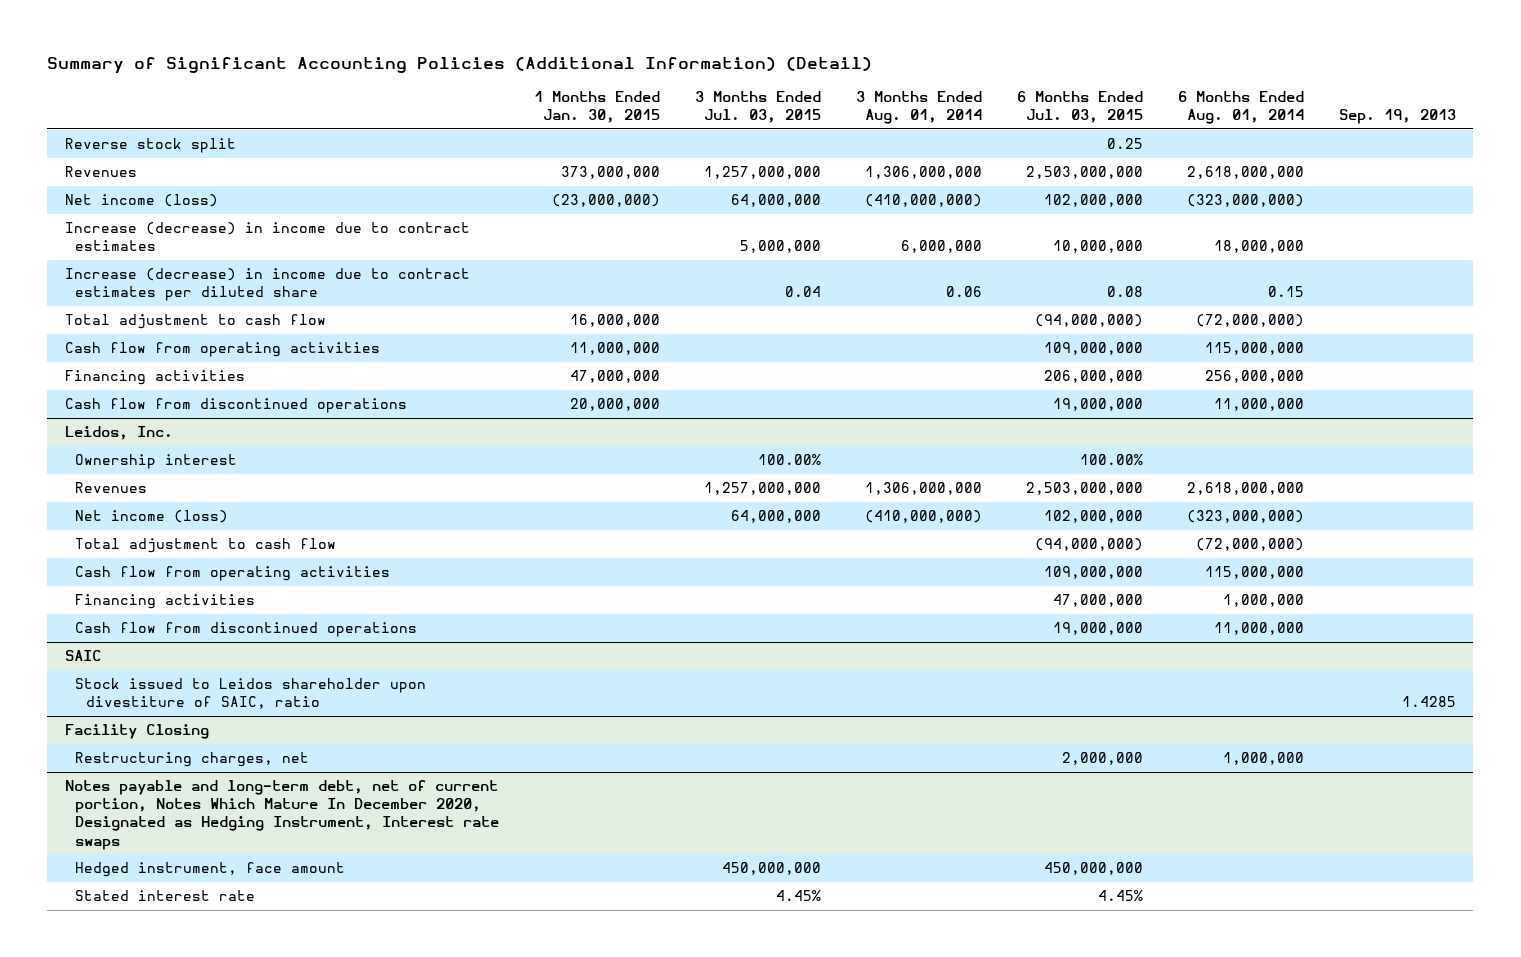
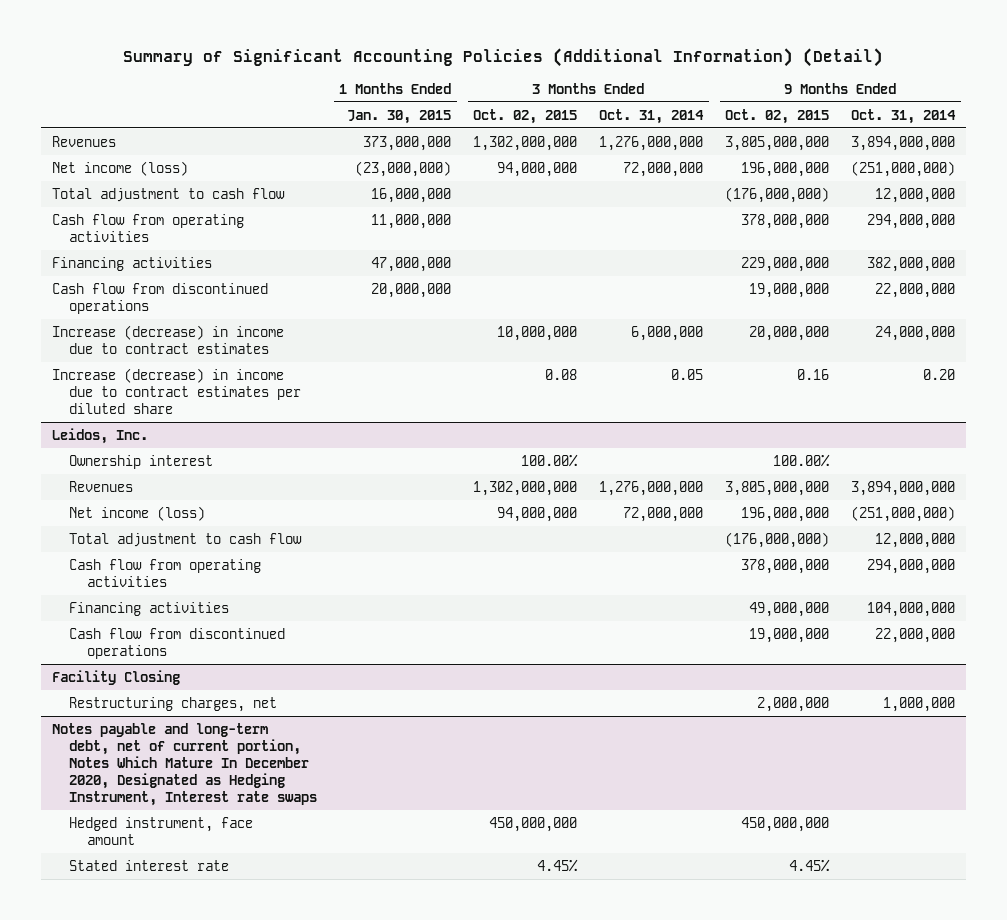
- | 1 Months Ended Jan. 30, 2015 | 3 Months Ended Jul. 03, 2015 | 3 Months Ended Aug. 01, 2014 | 6 Months Ended Jul. 03, 2015 | 6 Months Ended Aug. 01, 2014 | Sep. 19, 2013
+ | 1 Months Ended Jan. 30, 2015 | 3 Months Ended Oct. 02, 2015 | 3 Months Ended Oct. 31, 2014 | 9 Months Ended Oct. 02, 2015 | 9 Months Ended Oct. 31, 2014
- Reverse stock split | | | | 0.25 | |
moved down: Increase (decrease) in income due to contract estimates | | 10,000,000 | 6,000,000 | 20,000,000 | 24,000,000
moved down: Increase (decrease) in income due to contract estimates per diluted share | | 0.08 | 0.05 | 0.16 | 0.20
- SAIC
- Stock issued to Leidos shareholder upon divestiture of SAIC, ratio | | | | | | 1.4285

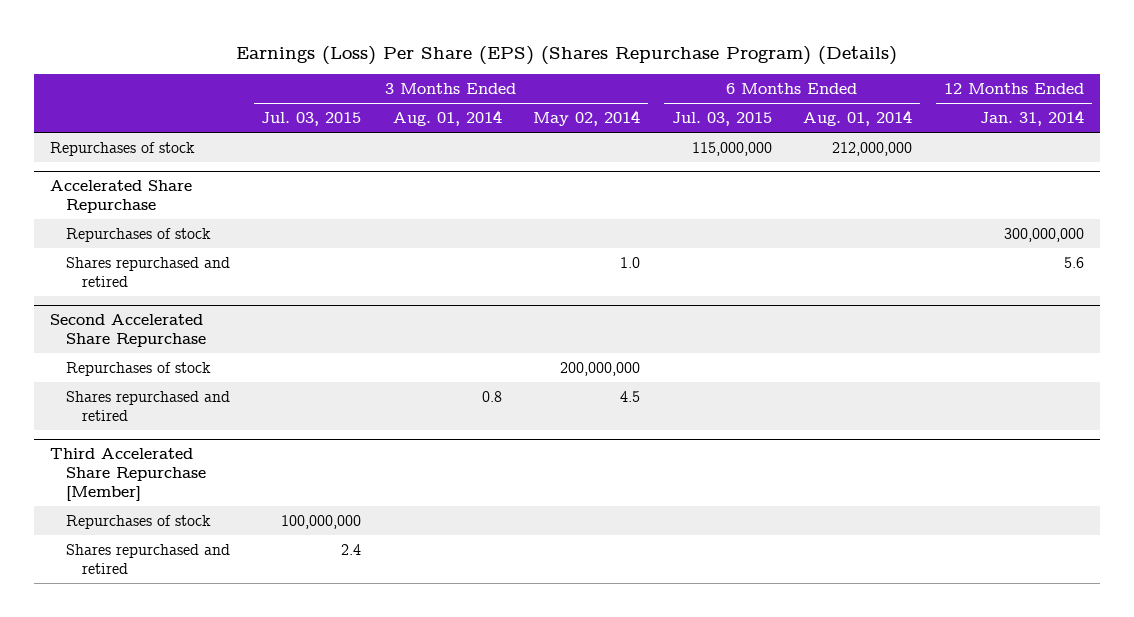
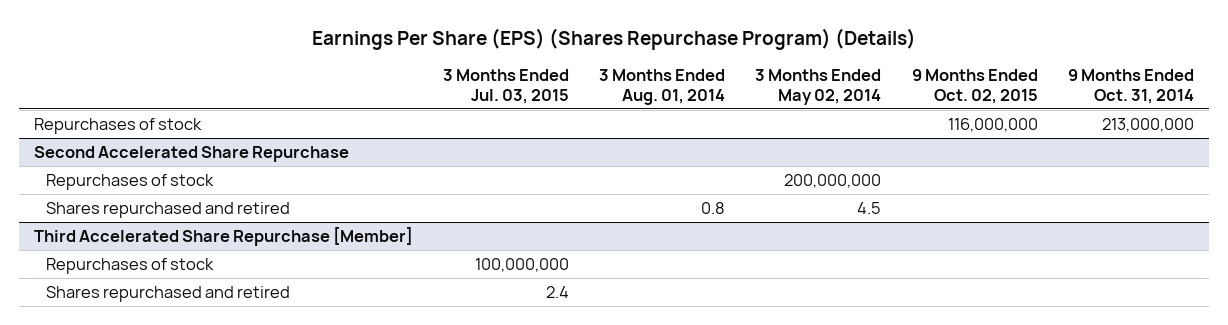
- Earnings (Loss) Per Share (EPS) (Shares Repurchase Program) (Details)
+ Earnings Per Share (EPS) (Shares Repurchase Program) (Details)
- | 3 Months Ended Jul. 03, 2015 | 3 Months Ended Aug. 01, 2014 | 3 Months Ended May 02, 2014 | 6 Months Ended Jul. 03, 2015 | 6 Months Ended Aug. 01, 2014 | 12 Months Ended Jan. 31, 2014
+ | 3 Months Ended Jul. 03, 2015 | 3 Months Ended Aug. 01, 2014 | 3 Months Ended May 02, 2014 | 9 Months Ended Oct. 02, 2015 | 9 Months Ended Oct. 31, 2014
- Accelerated Share Repurchase
- Repurchases of stock | | | | | | 300,000,000
- Shares repurchased and retired | | | 1.0 | | | 5.6

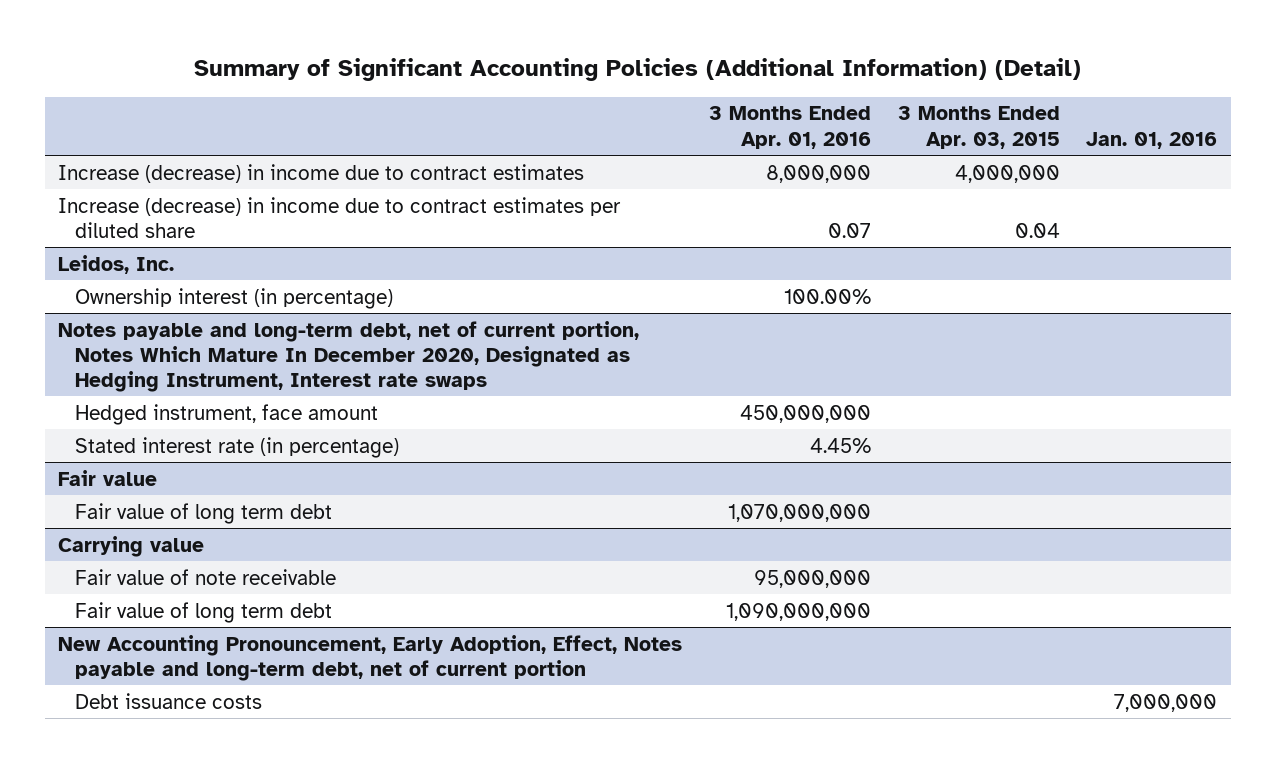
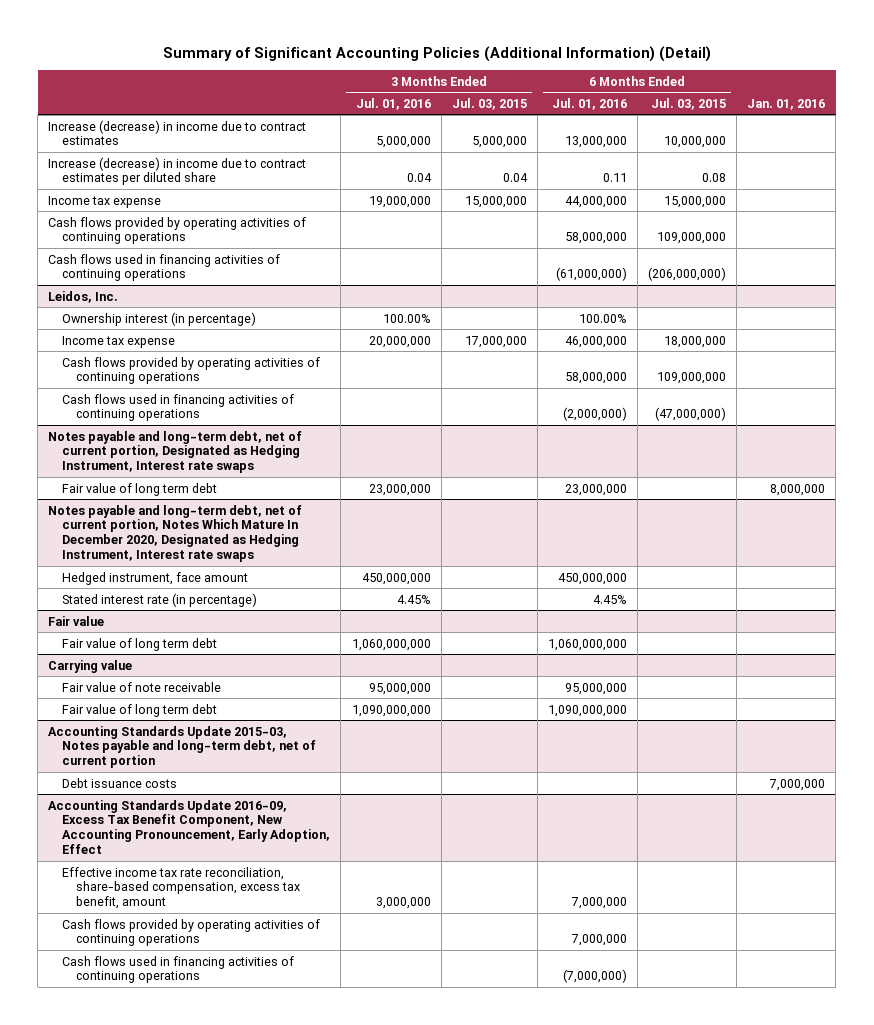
- | 3 Months Ended Apr. 01, 2016 | 3 Months Ended Apr. 03, 2015 | Jan. 01, 2016
+ | 3 Months Ended Jul. 01, 2016 | 3 Months Ended Jul. 03, 2015 | 6 Months Ended Jul. 01, 2016 | 6 Months Ended Jul. 03, 2015 | Jan. 01, 2016
+ Income tax expense | 19,000,000 | 15,000,000 | 44,000,000 | 15,000,000 |
+ Cash flows provided by operating activities of continuing operations | | | 58,000,000 | 109,000,000 |
+ Cash flows used in financing activities of continuing operations | | | (61,000,000) | (206,000,000) |
@ Leidos, Inc.
+ Income tax expense | 20,000,000 | 17,000,000 | 46,000,000 | 18,000,000 |
+ Cash flows provided by operating activities of continuing operations | | | 58,000,000 | 109,000,000 |
+ Cash flows used in financing activities of continuing operations | | | (2,000,000) | (47,000,000) |
+ Notes payable and long-term debt, net of current portion, Designated as Hedging Instrument, Interest rate swaps
+ Fair value of long term debt | 23,000,000 | | 23,000,000 | | 8,000,000
- New Accounting Pronouncement, Early Adoption, Effect, Notes payable and long-term debt, net of current portion
+ Accounting Standards Update 2015-03, Notes payable and long-term debt, net of current portion
+ Accounting Standards Update 2016-09, Excess Tax Benefit Component, New Accounting Pronouncement, Early Adoption, Effect
+ Effective income tax rate reconciliation, share-based compensation, excess tax benefit, amount | 3,000,000 | | 7,000,000 | |
+ Cash flows provided by operating activities of continuing operations | | | 7,000,000 | |
+ Cash flows used in financing activities of continuing operations | | | (7,000,000) | |

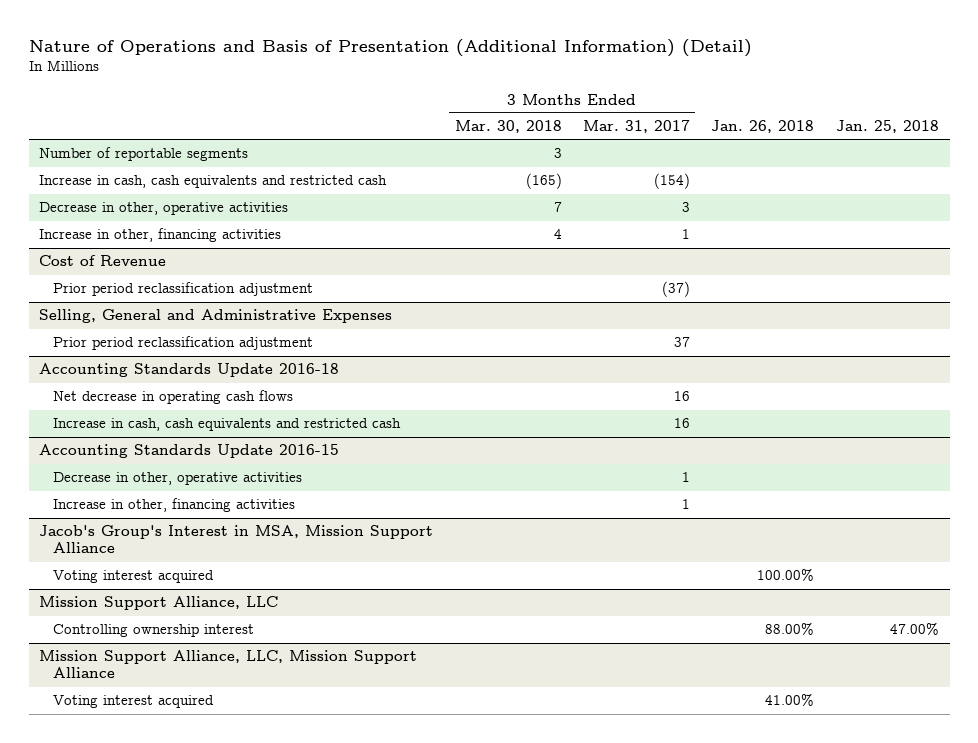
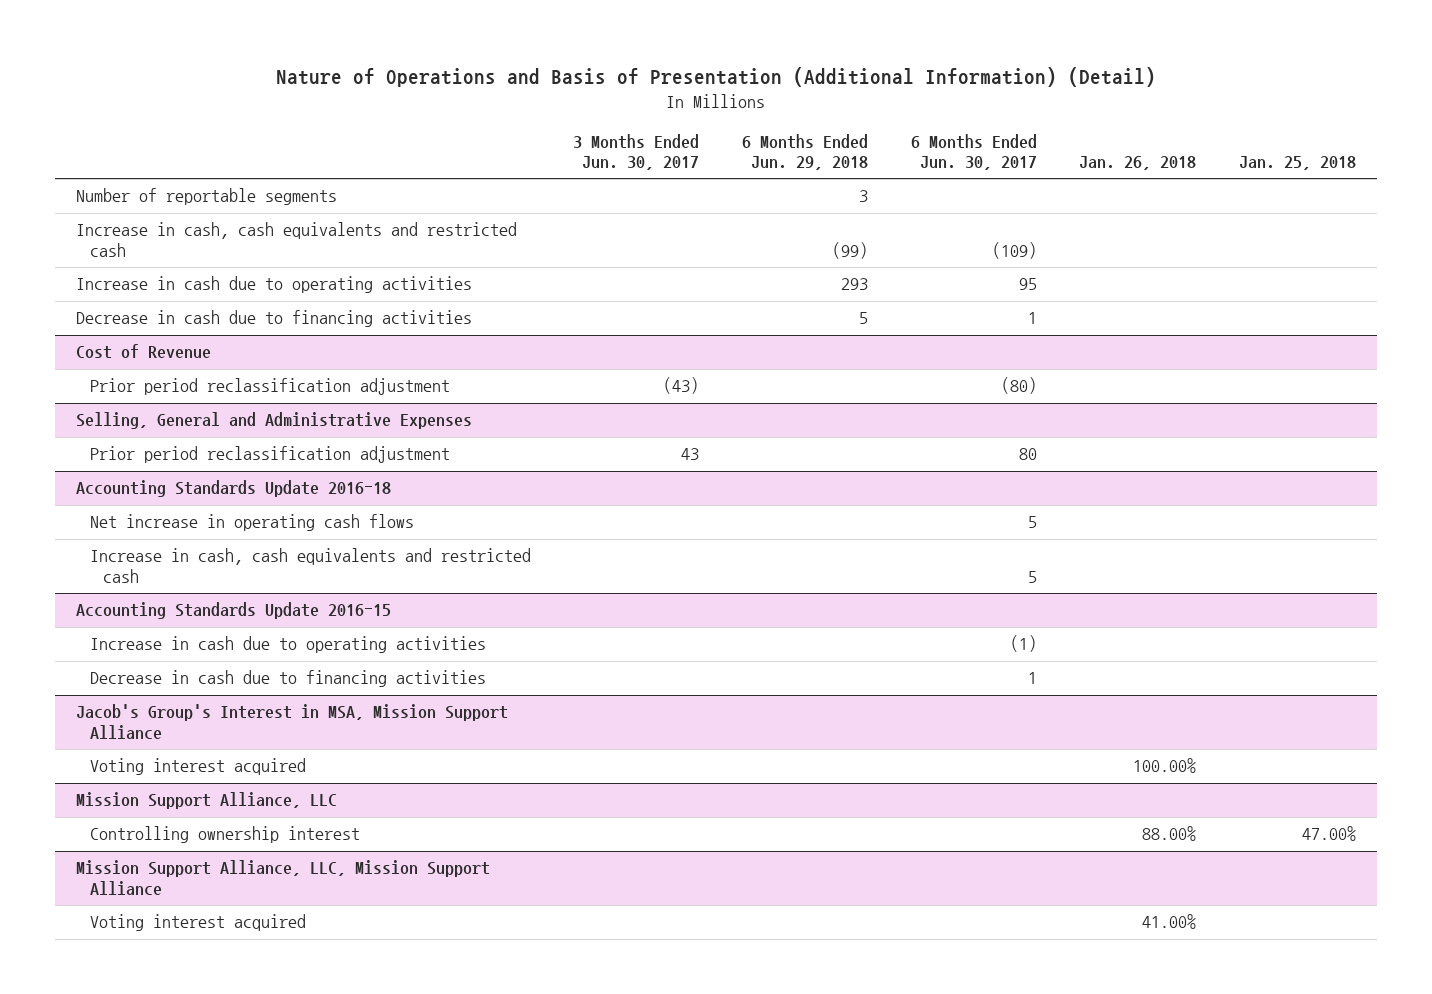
- | 3 Months Ended Mar. 30, 2018 | 3 Months Ended Mar. 31, 2017 | Jan. 26, 2018 | Jan. 25, 2018
+ | 3 Months Ended Jun. 30, 2017 | 6 Months Ended Jun. 29, 2018 | 6 Months Ended Jun. 30, 2017 | Jan. 26, 2018 | Jan. 25, 2018
- Decrease in other, operative activities | 7 | 3 | |
- Increase in other, financing activities | 4 | 1 | |
+ Increase in cash due to operating activities | | 293 | 95 | |
+ Decrease in cash due to financing activities | | 5 | 1 | |
@ Accounting Standards Update 2016-18
- Net decrease in operating cash flows | | 16 | |
+ Net increase in operating cash flows | | | 5 | |
@ Accounting Standards Update 2016-15
- Decrease in other, operative activities | | 1 | |
- Increase in other, financing activities | | 1 | |
+ Increase in cash due to operating activities | | | (1) | |
+ Decrease in cash due to financing activities | | | 1 | |

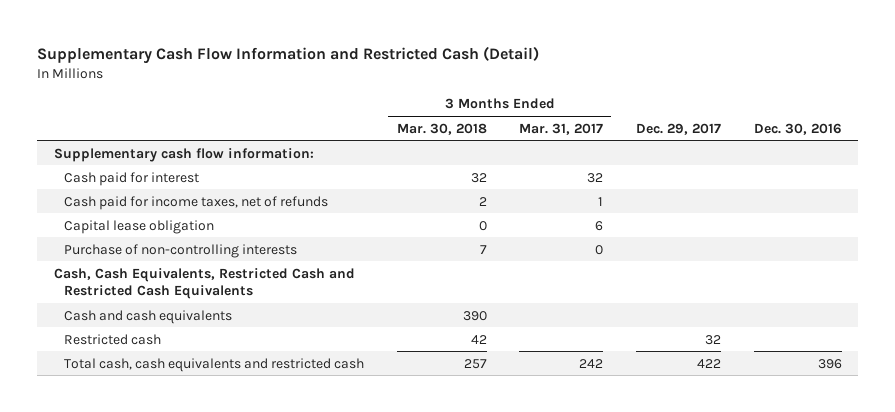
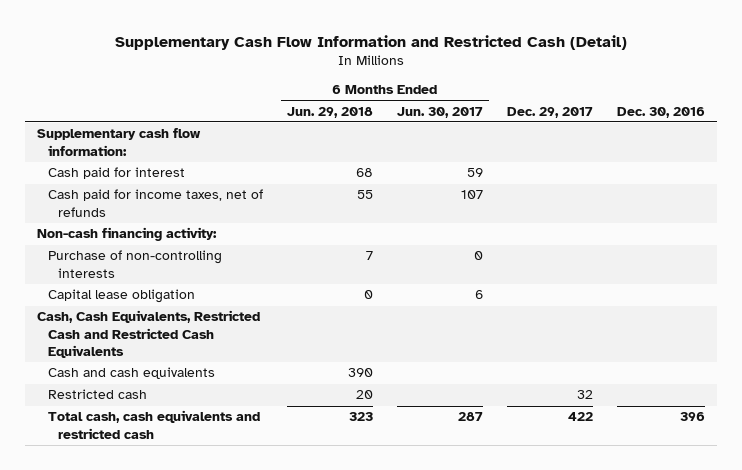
- | 3 Months Ended Mar. 30, 2018 | 3 Months Ended Mar. 31, 2017 | Dec. 29, 2017 | Dec. 30, 2016
+ | 6 Months Ended Jun. 29, 2018 | 6 Months Ended Jun. 30, 2017 | Dec. 29, 2017 | Dec. 30, 2016
+ Non-cash financing activity:
moved down: Capital lease obligation | 0 | 6 | |

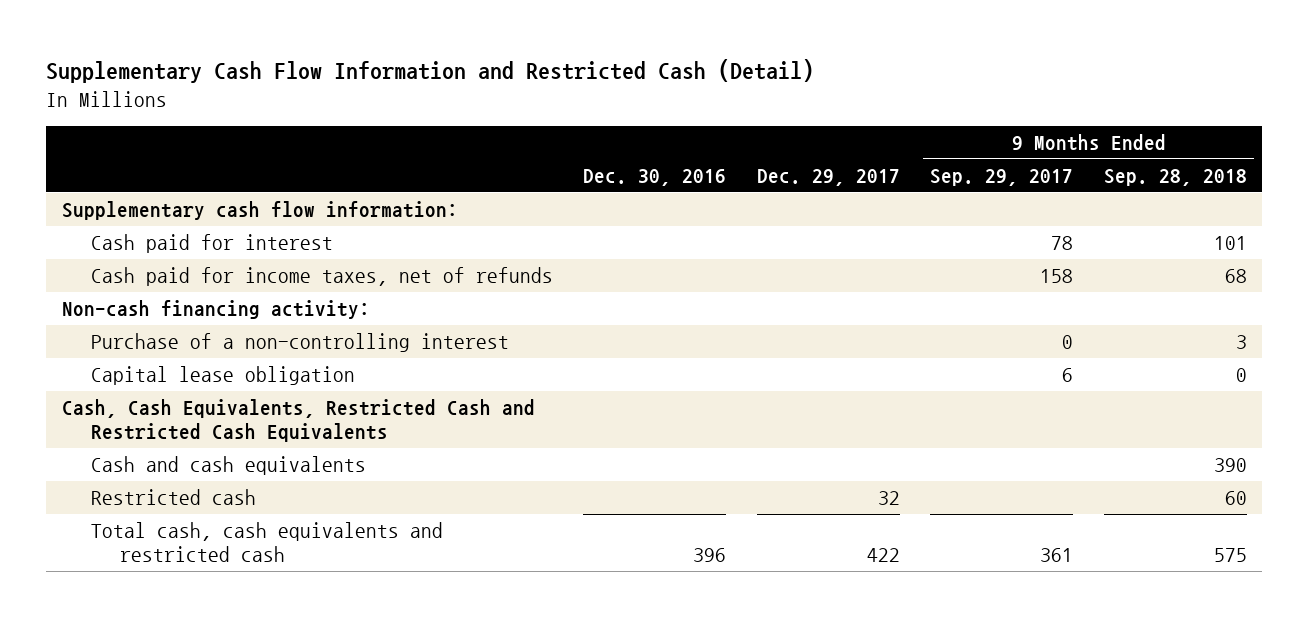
- | 6 Months Ended Jun. 29, 2018 | 6 Months Ended Jun. 30, 2017 | Dec. 29, 2017 | Dec. 30, 2016
+ | Dec. 30, 2016 | Dec. 29, 2017 | 9 Months Ended Sep. 29, 2017 | 9 Months Ended Sep. 28, 2018
- Purchase of non-controlling interests | 7 | 0 | |
+ Purchase of a non-controlling interest | | | 0 | 3

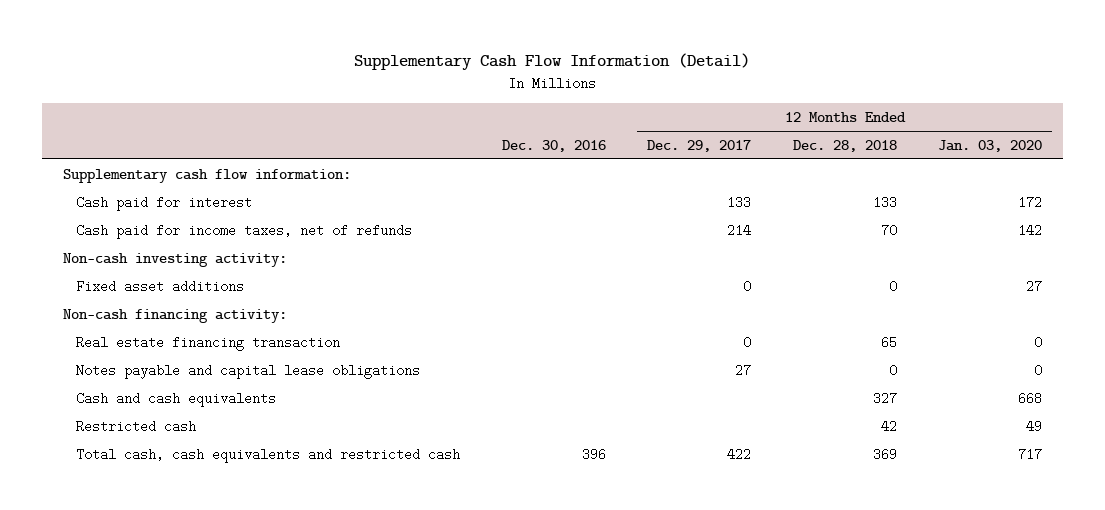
- Supplementary Cash Flow Information and Restricted Cash (Detail)
+ Supplementary Cash Flow Information (Detail)
- | Dec. 30, 2016 | Dec. 29, 2017 | 9 Months Ended Sep. 29, 2017 | 9 Months Ended Sep. 28, 2018
+ | Dec. 30, 2016 | 12 Months Ended Dec. 29, 2017 | 12 Months Ended Dec. 28, 2018 | 12 Months Ended Jan. 03, 2020
+ Non-cash investing activity:
+ Fixed asset additions | | 0 | 0 | 27
- Purchase of a non-controlling interest | | | 0 | 3
- Capital lease obligation | | | 6 | 0
- Cash, Cash Equivalents, Restricted Cash and Restricted Cash Equivalents
+ Real estate financing transaction | | 0 | 65 | 0
+ Notes payable and capital lease obligations | | 27 | 0 | 0

